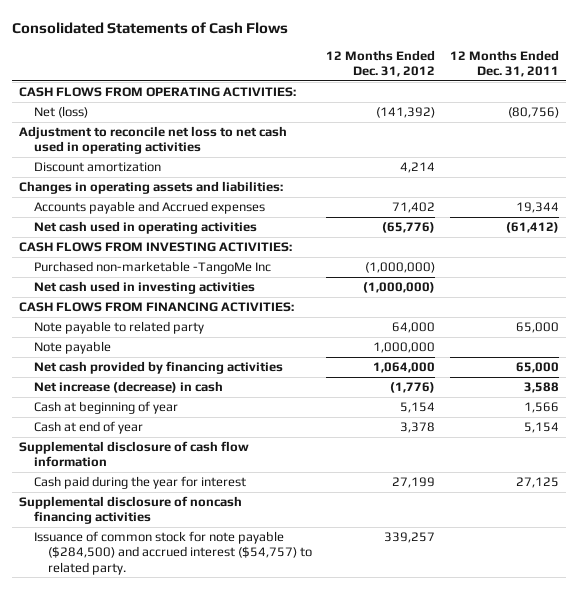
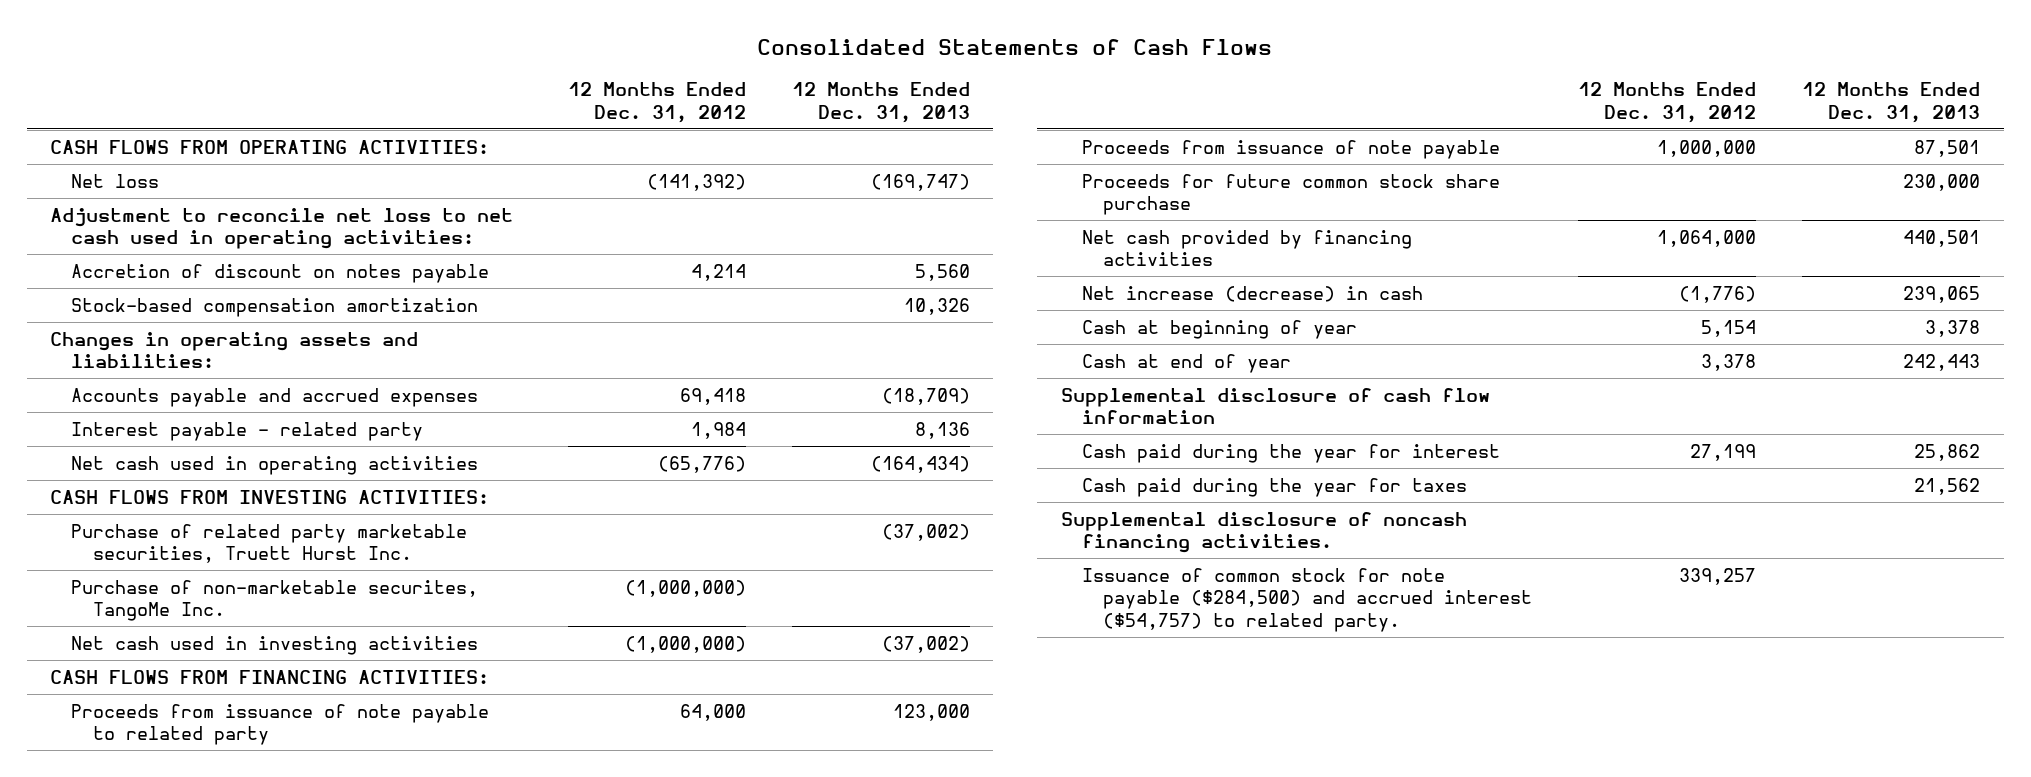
- | 12 Months Ended Dec. 31, 2012 | 12 Months Ended Dec. 31, 2011
+ | 12 Months Ended Dec. 31, 2012 | 12 Months Ended Dec. 31, 2013
- Net (loss) | (141,392) | (80,756)
- Adjustment to reconcile net loss to net cash used in operating activities
- Discount amortization | 4,214 |
+ Net loss | (141,392) | (169,747)
+ Adjustment to reconcile net loss to net cash used in operating activities:
+ Accretion of discount on notes payable | 4,214 | 5,560
+ Stock-based compensation amortization | | 10,326
- Accounts payable and Accrued expenses | 71,402 | 19,344
+ Accounts payable and accrued expenses | 69,418 | (18,709)
+ Interest payable - related party | 1,984 | 8,136
- Purchased non-marketable -TangoMe Inc | (1,000,000) |
+ Purchase of related party marketable securities, Truett Hurst Inc. | | (37,002)
+ Purchase of non-marketable securites, TangoMe Inc. | (1,000,000) |
- Note payable to related party | 64,000 | 65,000
- Note payable | 1,000,000 |
+ Proceeds from issuance of note payable to related party | 64,000 | 123,000
+ Proceeds from issuance of note payable | 1,000,000 | 87,501
+ Proceeds for future common stock share purchase | | 230,000
- Supplemental disclosure of noncash financing activities
+ Cash paid during the year for taxes | | 21,562
+ Supplemental disclosure of noncash financing activities.

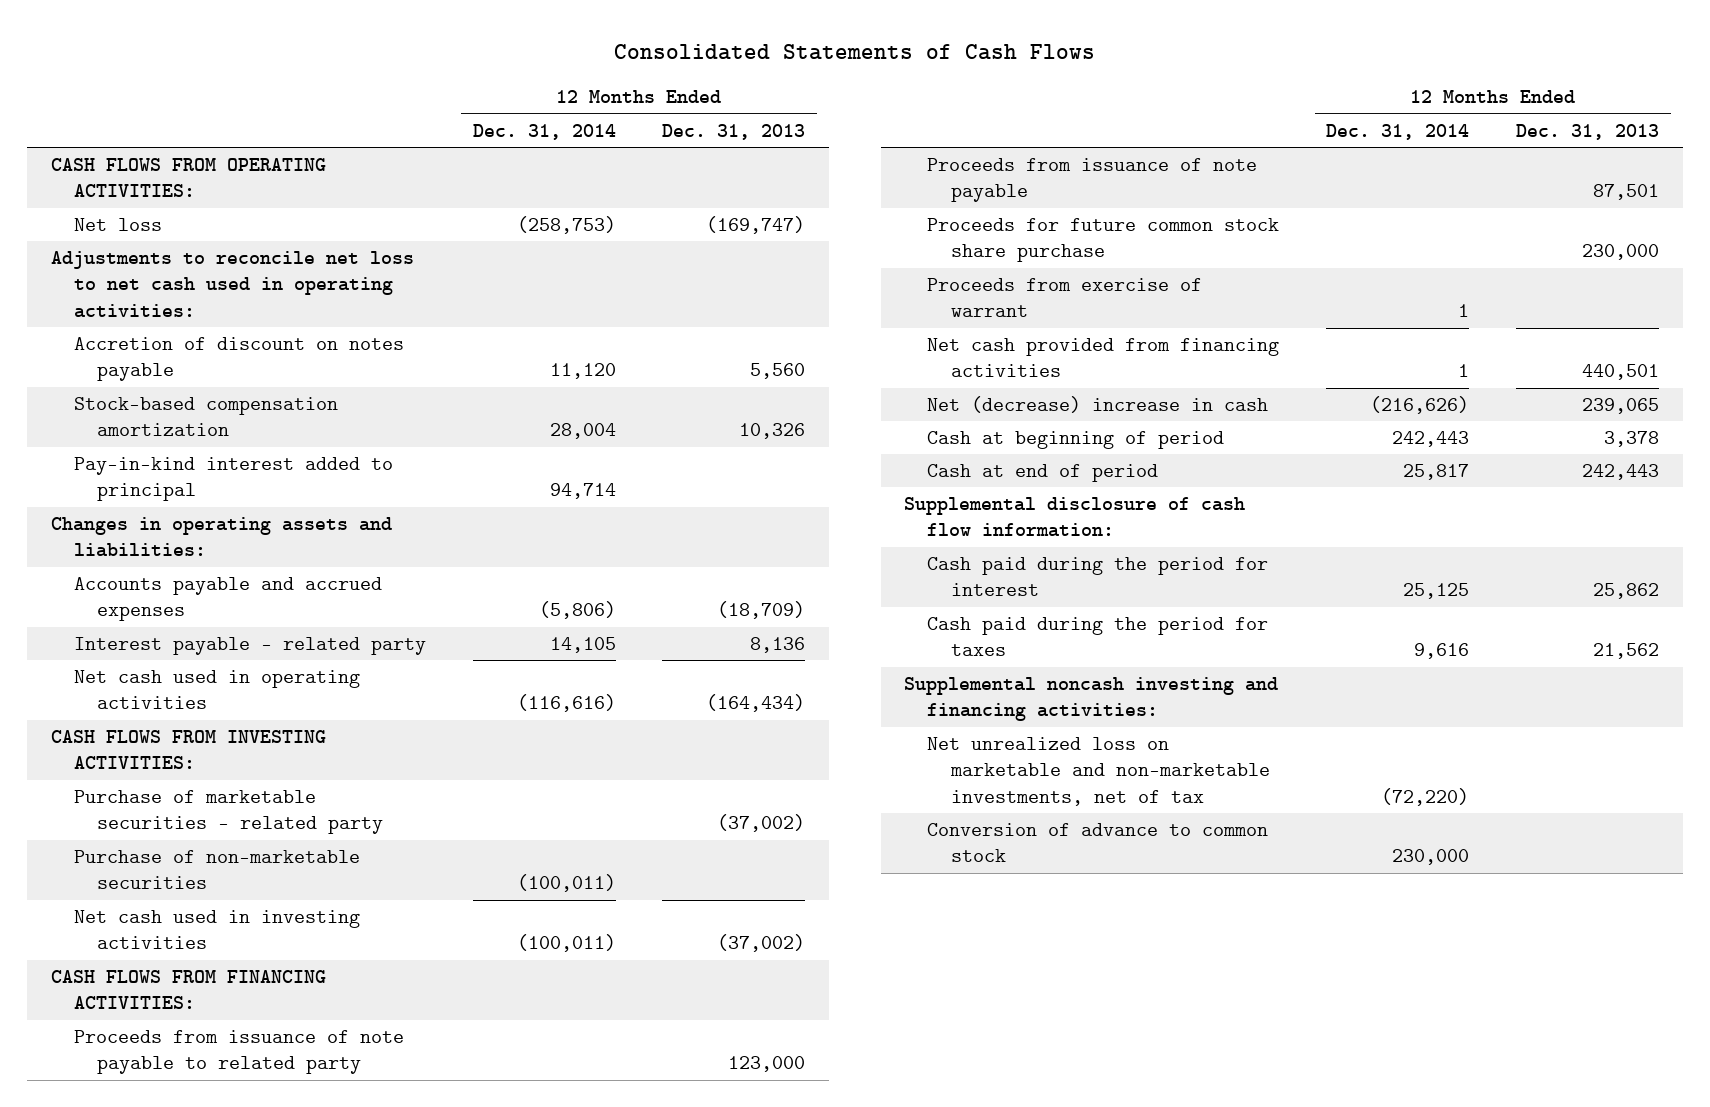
- | 12 Months Ended Dec. 31, 2012 | 12 Months Ended Dec. 31, 2013
+ | 12 Months Ended Dec. 31, 2014 | 12 Months Ended Dec. 31, 2013
- Adjustment to reconcile net loss to net cash used in operating activities:
+ Adjustments to reconcile net loss to net cash used in operating activities:
+ Pay-in-kind interest added to principal | 94,714 |
- Purchase of related party marketable securities, Truett Hurst Inc. | | (37,002)
- Purchase of non-marketable securites, TangoMe Inc. | (1,000,000) |
+ Purchase of marketable securities - related party | | (37,002)
+ Purchase of non-marketable securities | (100,011) |
- Net cash provided by financing activities | 1,064,000 | 440,501
- Net increase (decrease) in cash | (1,776) | 239,065
- Cash at beginning of year | 5,154 | 3,378
- Cash at end of year | 3,378 | 242,443
- Supplemental disclosure of cash flow information
- Cash paid during the year for interest | 27,199 | 25,862
- Cash paid during the year for taxes | | 21,562
- Supplemental disclosure of noncash financing activities.
- Issuance of common stock for note payable ($284,500) and accrued interest ($54,757) to related party. | 339,257 |
+ Proceeds from exercise of warrant | 1 |
+ Net cash provided from financing activities | 1 | 440,501
+ Net (decrease) increase in cash | (216,626) | 239,065
+ Cash at beginning of period | 242,443 | 3,378
+ Cash at end of period | 25,817 | 242,443
+ Supplemental disclosure of cash flow information:
+ Cash paid during the period for interest | 25,125 | 25,862
+ Cash paid during the period for taxes | 9,616 | 21,562
+ Supplemental noncash investing and financing activities:
+ Net unrealized loss on marketable and non-marketable investments, net of tax | (72,220) |
+ Conversion of advance to common stock | 230,000 |

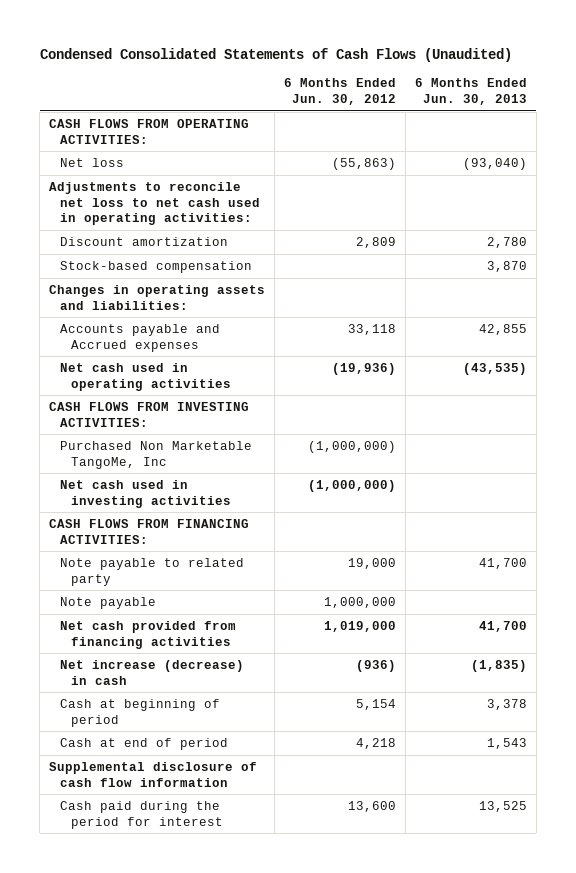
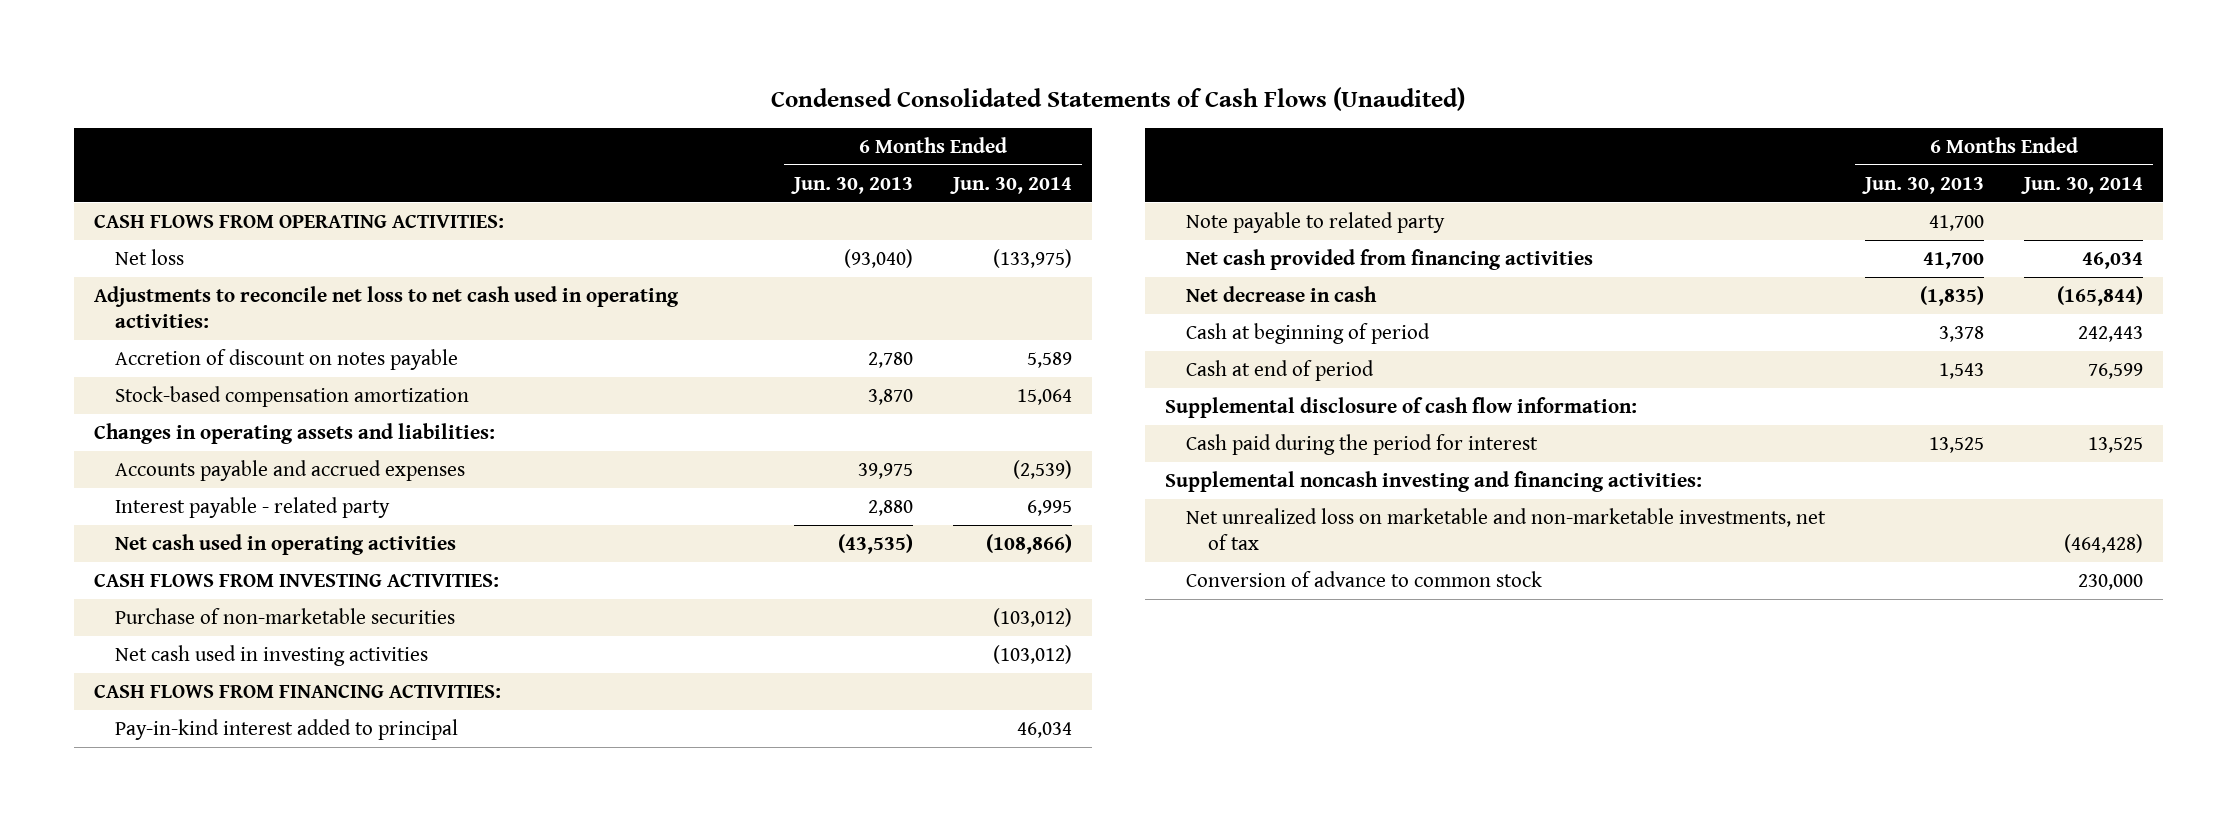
- | 6 Months Ended Jun. 30, 2012 | 6 Months Ended Jun. 30, 2013
+ | 6 Months Ended Jun. 30, 2013 | 6 Months Ended Jun. 30, 2014
- Discount amortization | 2,809 | 2,780
- Stock-based compensation | | 3,870
+ Accretion of discount on notes payable | 2,780 | 5,589
+ Stock-based compensation amortization | 3,870 | 15,064
- Accounts payable and Accrued expenses | 33,118 | 42,855
+ Accounts payable and accrued expenses | 39,975 | (2,539)
+ Interest payable - related party | 2,880 | 6,995
- Purchased Non Marketable TangoMe, Inc | (1,000,000) |
+ Purchase of non-marketable securities | | (103,012)
+ Pay-in-kind interest added to principal | | 46,034
- Note payable | 1,000,000 |
- Net increase (decrease) in cash | (936) | (1,835)
+ Net decrease in cash | (1,835) | (165,844)
- Supplemental disclosure of cash flow information
+ Supplemental disclosure of cash flow information:
+ Supplemental noncash investing and financing activities:
+ Net unrealized loss on marketable and non-marketable investments, net of tax | | (464,428)
+ Conversion of advance to common stock | | 230,000

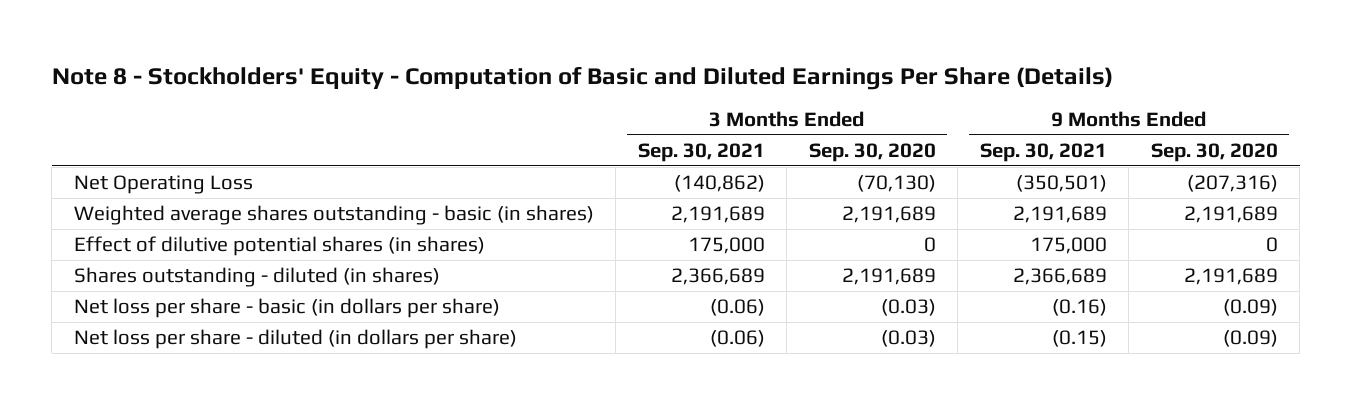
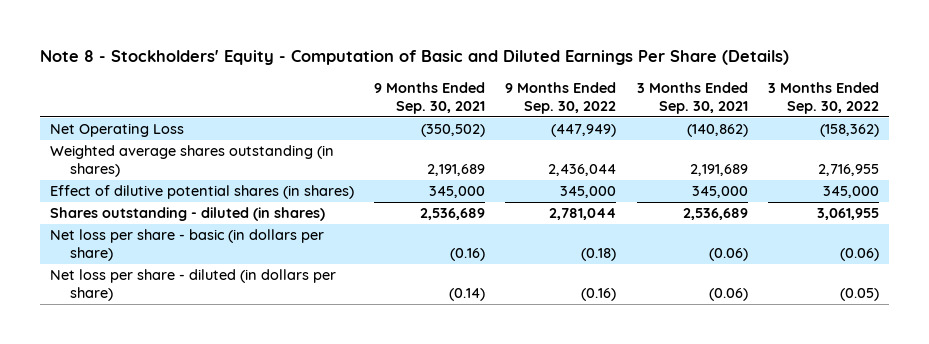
- | 3 Months Ended Sep. 30, 2021 | 3 Months Ended Sep. 30, 2020 | 9 Months Ended Sep. 30, 2021 | 9 Months Ended Sep. 30, 2020
+ | 9 Months Ended Sep. 30, 2021 | 9 Months Ended Sep. 30, 2022 | 3 Months Ended Sep. 30, 2021 | 3 Months Ended Sep. 30, 2022
- Net Operating Loss | (140,862) | (70,130) | (350,501) | (207,316)
- Weighted average shares outstanding - basic (in shares) | 2,191,689 | 2,191,689 | 2,191,689 | 2,191,689
- Effect of dilutive potential shares (in shares) | 175,000 | 0 | 175,000 | 0
- Shares outstanding - diluted (in shares) | 2,366,689 | 2,191,689 | 2,366,689 | 2,191,689
+ Net Operating Loss | (350,502) | (447,949) | (140,862) | (158,362)
+ Weighted average shares outstanding (in shares) | 2,191,689 | 2,436,044 | 2,191,689 | 2,716,955
+ Effect of dilutive potential shares (in shares) | 345,000 | 345,000 | 345,000 | 345,000
+ Shares outstanding - diluted (in shares) | 2,536,689 | 2,781,044 | 2,536,689 | 3,061,955
- Net loss per share - diluted (in dollars per share) | (0.06) | (0.03) | (0.15) | (0.09)
+ Net loss per share - diluted (in dollars per share) | (0.14) | (0.16) | (0.06) | (0.05)

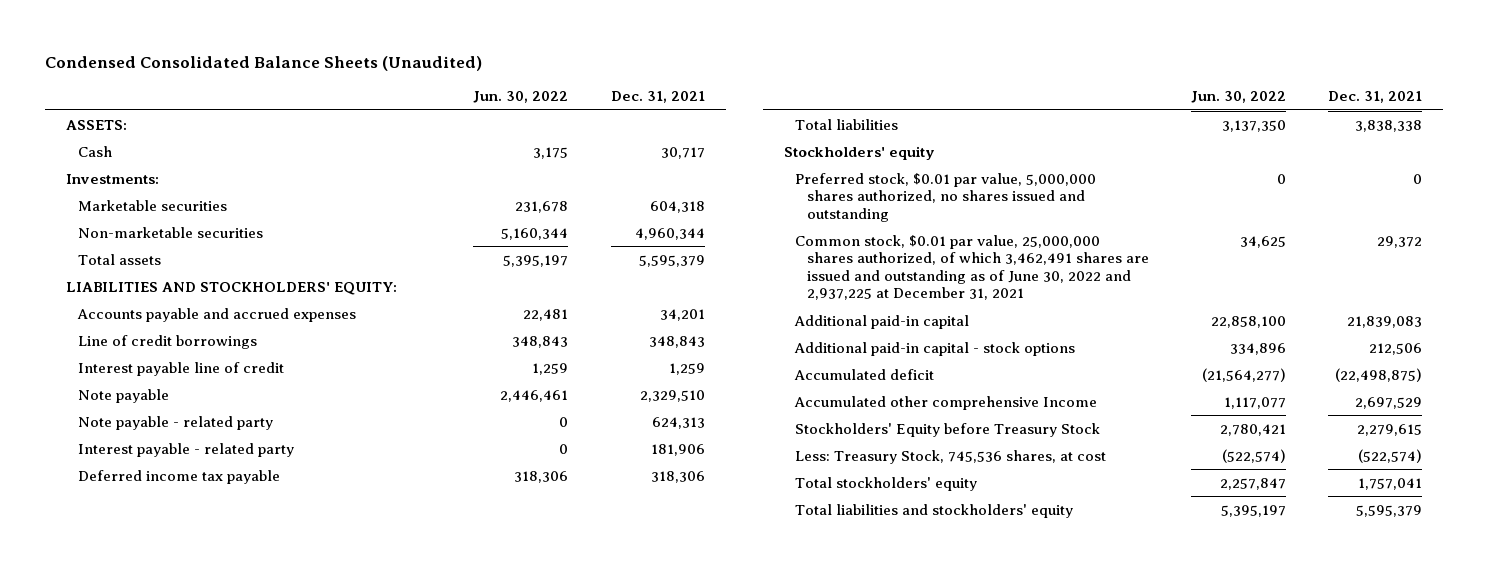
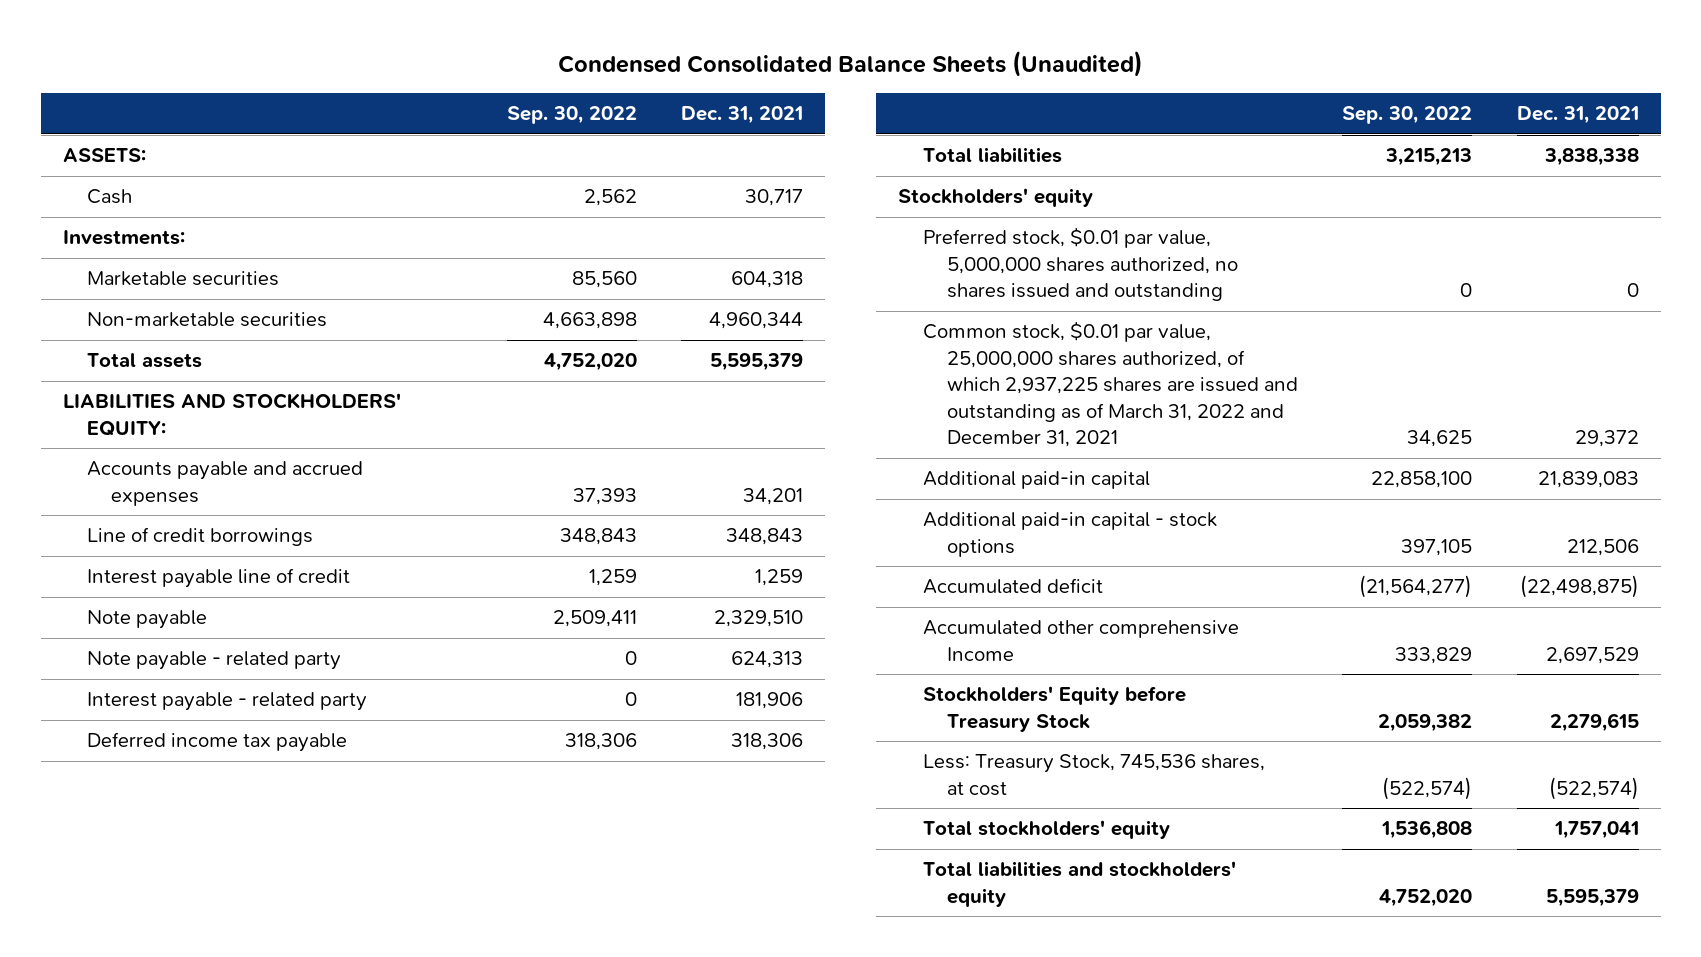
- | Jun. 30, 2022 | Dec. 31, 2021
+ | Sep. 30, 2022 | Dec. 31, 2021
- Common stock, $0.01 par value, 25,000,000 shares authorized, of which 3,462,491 shares are issued and outstanding as of June 30, 2022 and 2,937,225 at December 31, 2021 | 34,625 | 29,372
+ Common stock, $0.01 par value, 25,000,000 shares authorized, of which 2,937,225 shares are issued and outstanding as of March 31, 2022 and December 31, 2021 | 34,625 | 29,372

